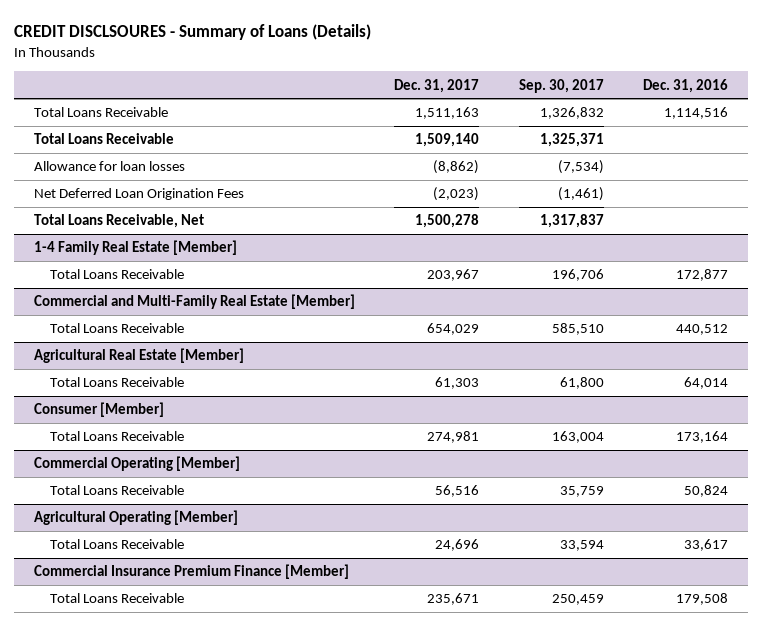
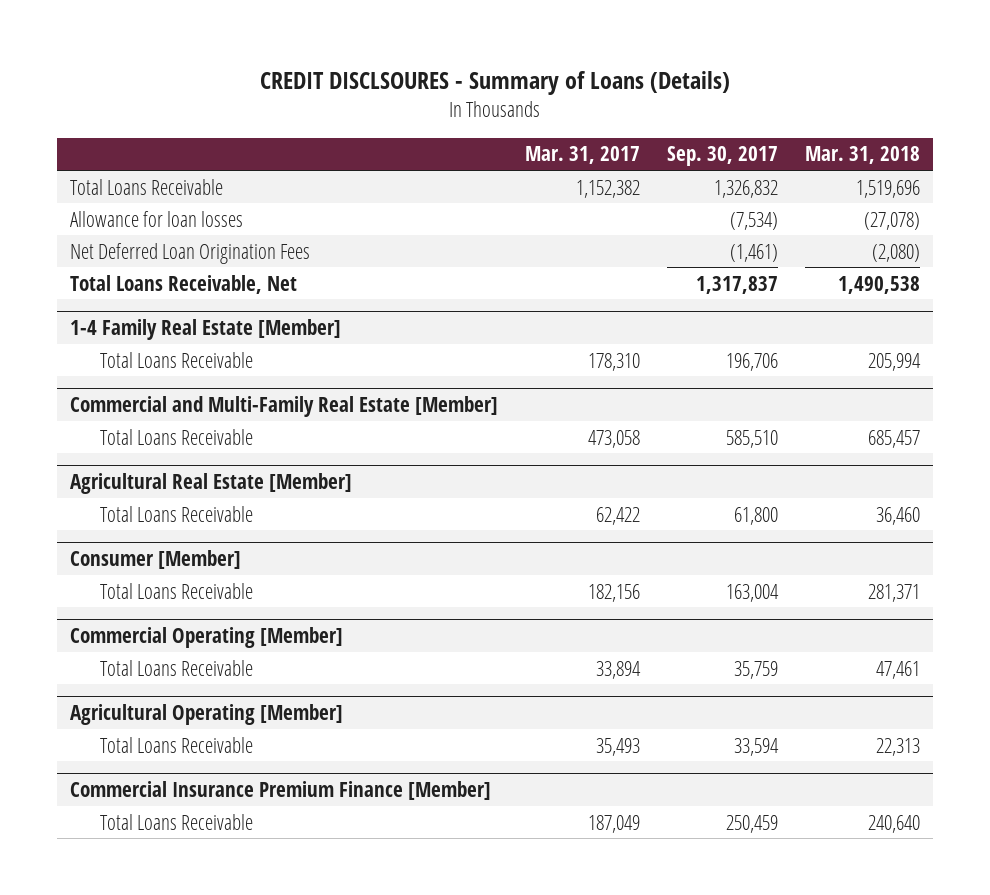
- | Dec. 31, 2017 | Sep. 30, 2017 | Dec. 31, 2016
+ | Mar. 31, 2017 | Sep. 30, 2017 | Mar. 31, 2018
- Total Loans Receivable | 1,509,140 | 1,325,371 |

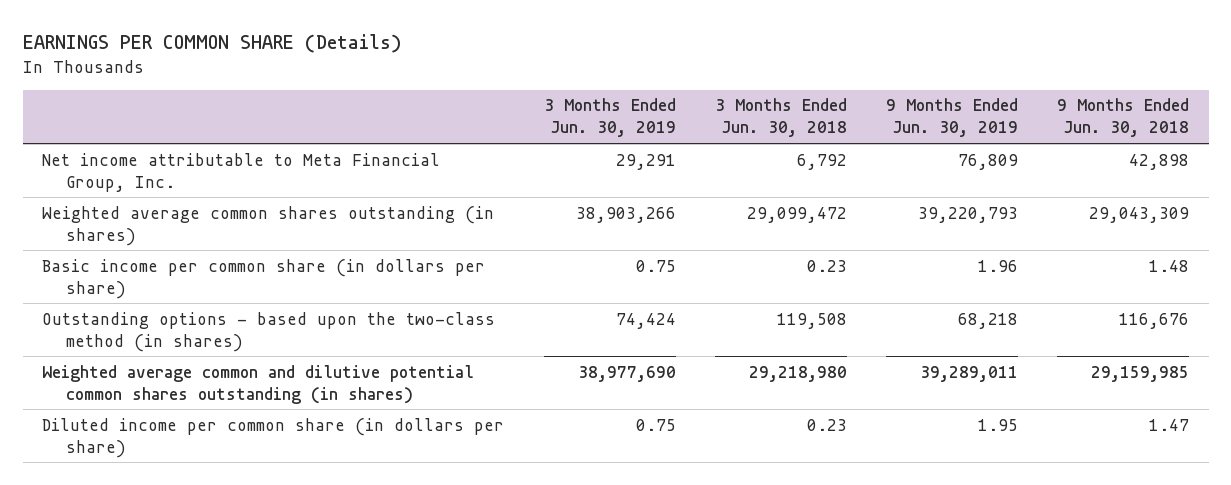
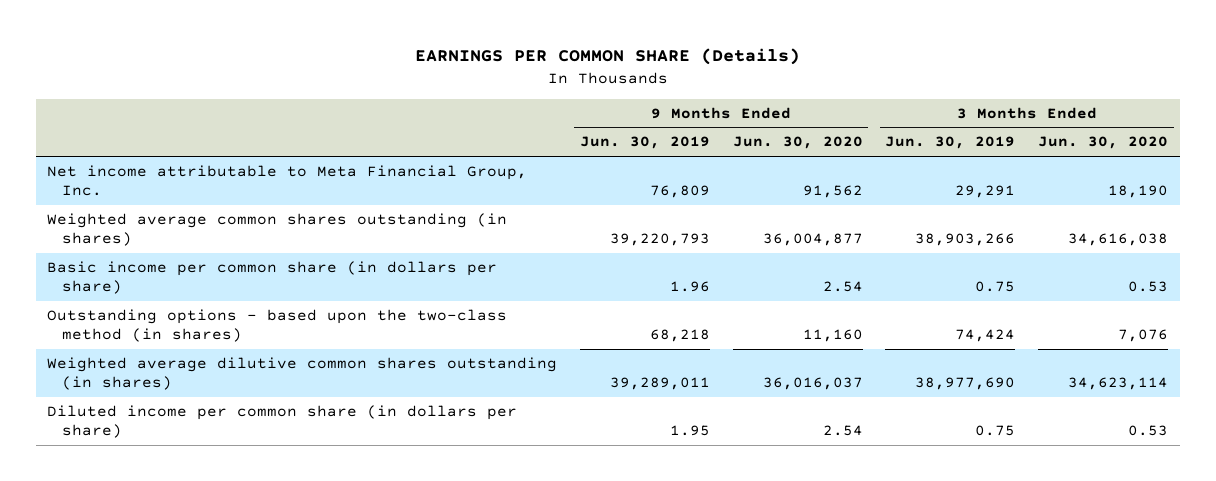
- | 3 Months Ended Jun. 30, 2019 | 3 Months Ended Jun. 30, 2018 | 9 Months Ended Jun. 30, 2019 | 9 Months Ended Jun. 30, 2018
+ | 9 Months Ended Jun. 30, 2019 | 9 Months Ended Jun. 30, 2020 | 3 Months Ended Jun. 30, 2019 | 3 Months Ended Jun. 30, 2020
- Weighted average common and dilutive potential common shares outstanding (in shares) | 38,977,690 | 29,218,980 | 39,289,011 | 29,159,985
+ Weighted average dilutive common shares outstanding (in shares) | 39,289,011 | 36,016,037 | 38,977,690 | 34,623,114

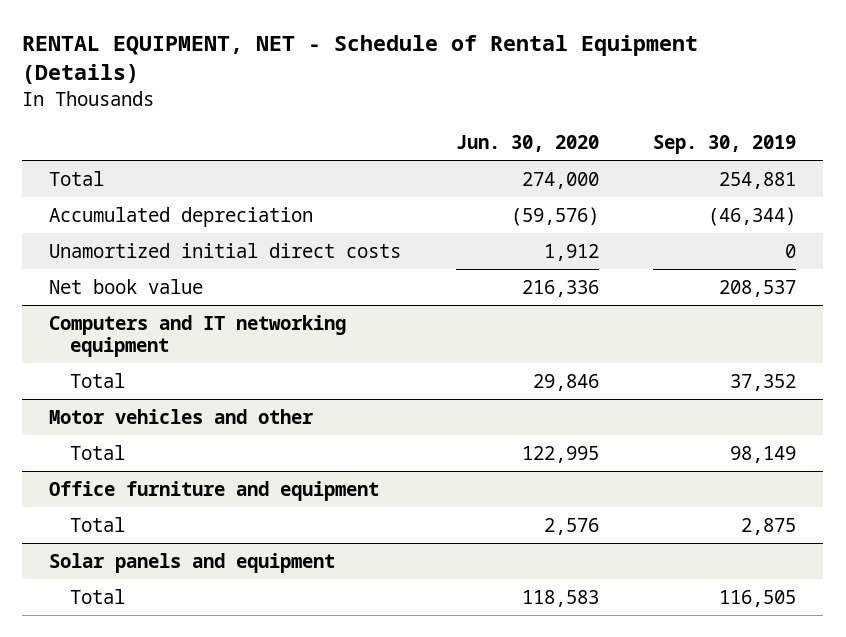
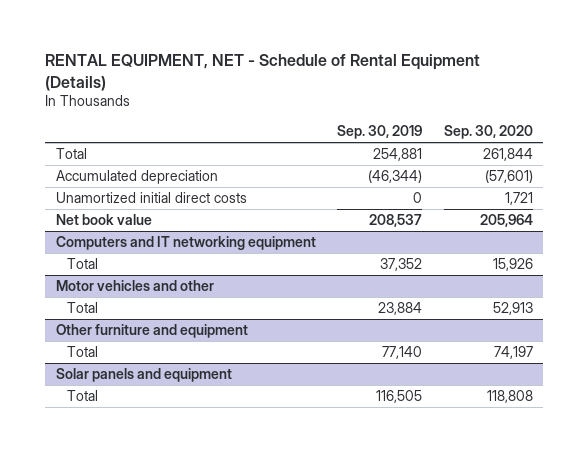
- | Jun. 30, 2020 | Sep. 30, 2019
+ | Sep. 30, 2019 | Sep. 30, 2020
@ Motor vehicles and other
- Total | 122,995 | 98,149
- Office furniture and equipment
- Total | 2,576 | 2,875
@ Motor vehicles and other
+ Total | 23,884 | 52,913
+ Other furniture and equipment
+ Total | 77,140 | 74,197

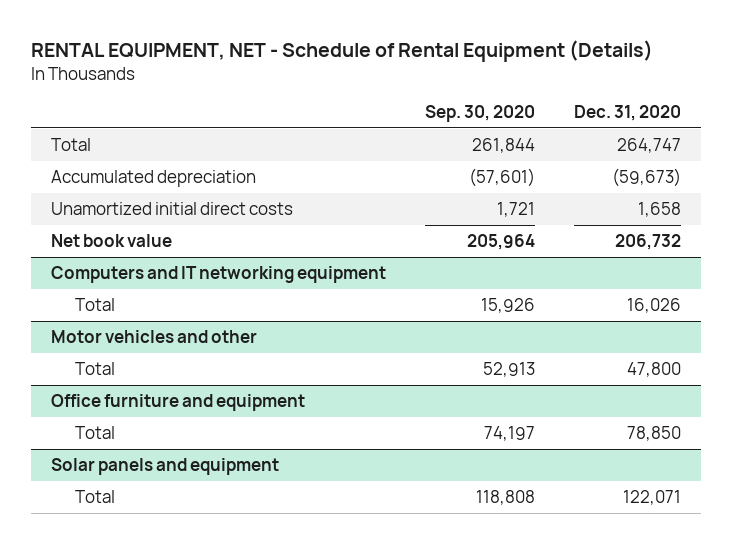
- | Sep. 30, 2019 | Sep. 30, 2020
+ | Sep. 30, 2020 | Dec. 31, 2020
- Other furniture and equipment
+ Office furniture and equipment

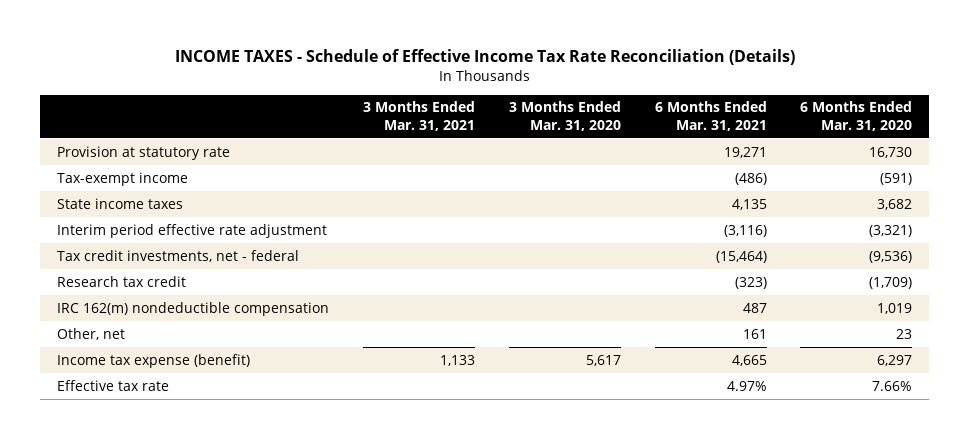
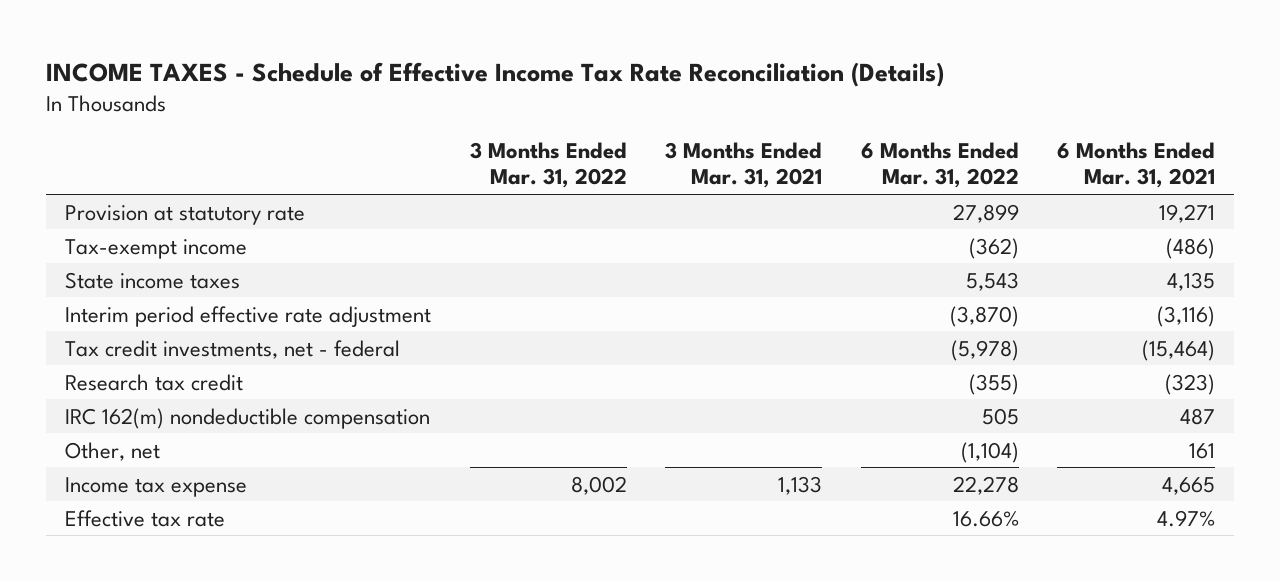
- | 3 Months Ended Mar. 31, 2021 | 3 Months Ended Mar. 31, 2020 | 6 Months Ended Mar. 31, 2021 | 6 Months Ended Mar. 31, 2020
+ | 3 Months Ended Mar. 31, 2022 | 3 Months Ended Mar. 31, 2021 | 6 Months Ended Mar. 31, 2022 | 6 Months Ended Mar. 31, 2021
- Income tax expense (benefit) | 1,133 | 5,617 | 4,665 | 6,297
+ Income tax expense | 8,002 | 1,133 | 22,278 | 4,665

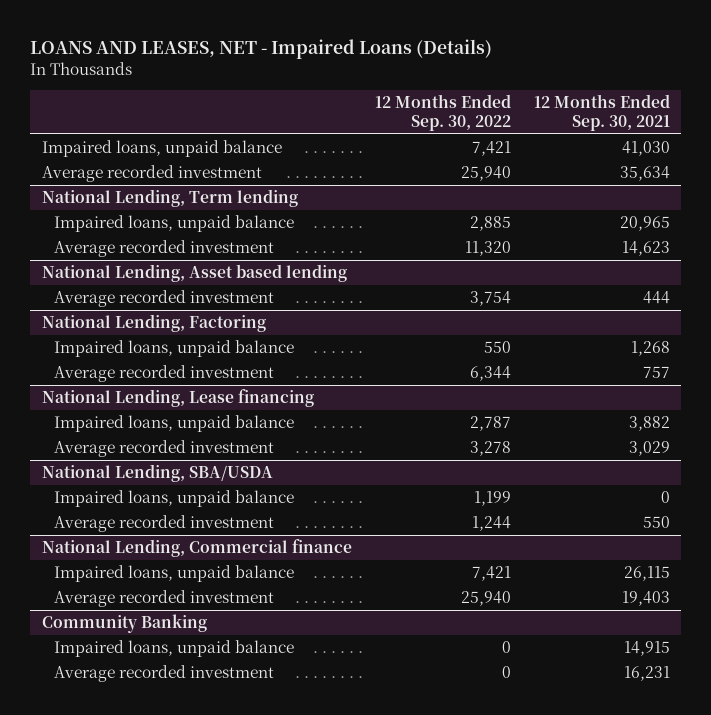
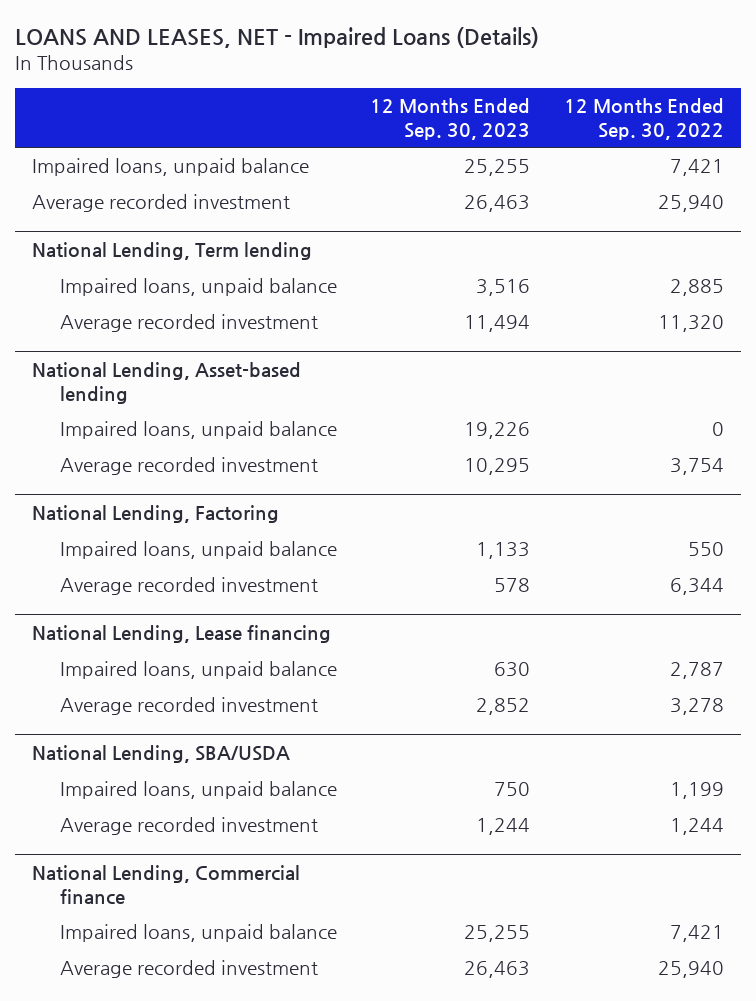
- | 12 Months Ended Sep. 30, 2022 | 12 Months Ended Sep. 30, 2021
+ | 12 Months Ended Sep. 30, 2023 | 12 Months Ended Sep. 30, 2022
- National Lending, Asset based lending
+ National Lending, Asset-based lending
+ Impaired loans, unpaid balance | 19,226 | 0
- Community Banking
- Impaired loans, unpaid balance | 0 | 14,915
- Average recorded investment | 0 | 16,231

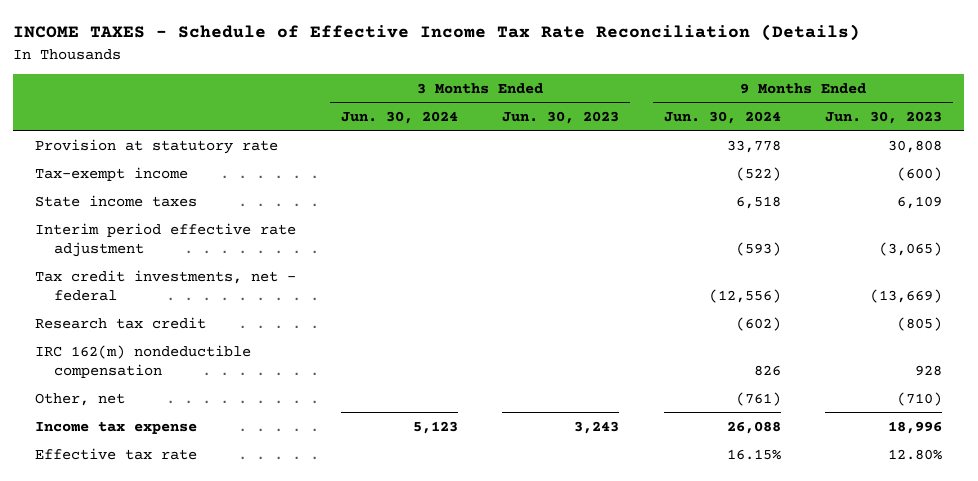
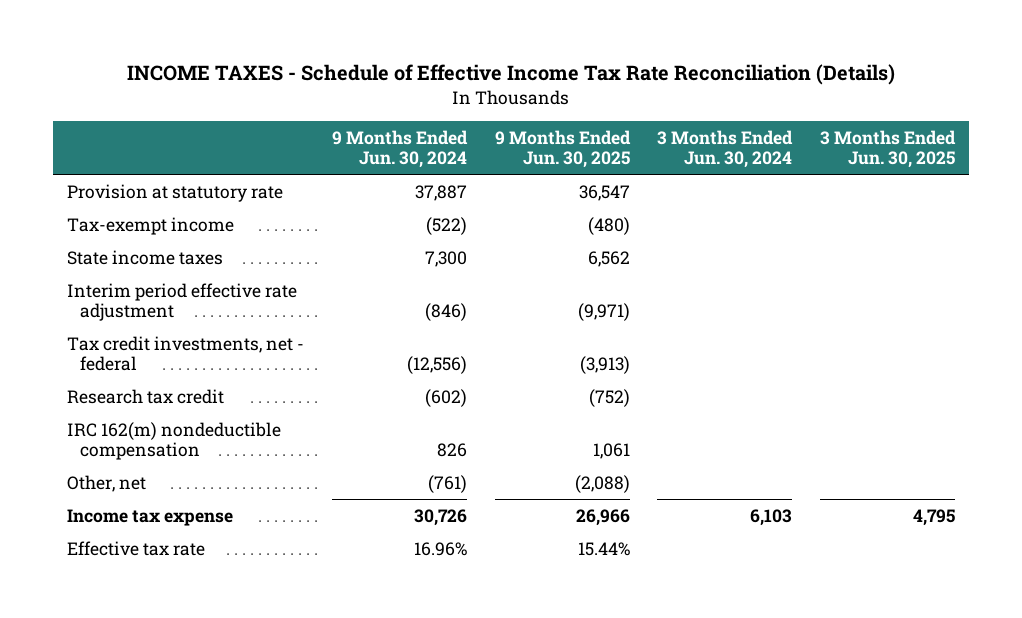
- | 3 Months Ended Jun. 30, 2024 | 3 Months Ended Jun. 30, 2023 | 9 Months Ended Jun. 30, 2024 | 9 Months Ended Jun. 30, 2023
+ | 9 Months Ended Jun. 30, 2024 | 9 Months Ended Jun. 30, 2025 | 3 Months Ended Jun. 30, 2024 | 3 Months Ended Jun. 30, 2025
- Provision at statutory rate | | | 33,778 | 30,808
+ Provision at statutory rate | 37,887 | 36,547 | |
- State income taxes | | | 6,518 | 6,109
- Interim period effective rate adjustment | | | (593) | (3,065)
+ State income taxes | 7,300 | 6,562 | |
+ Interim period effective rate adjustment | (846) | (9,971) | |
- Income tax expense | 5,123 | 3,243 | 26,088 | 18,996
- Effective tax rate | | | 16.15% | 12.80%
+ Income tax expense | 30,726 | 26,966 | 6,103 | 4,795
+ Effective tax rate | 16.96% | 15.44% | |

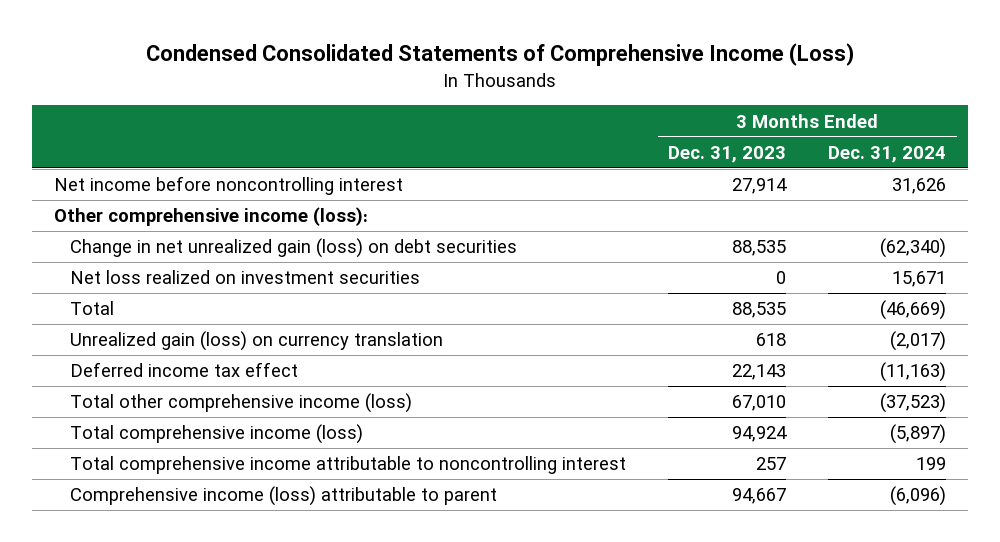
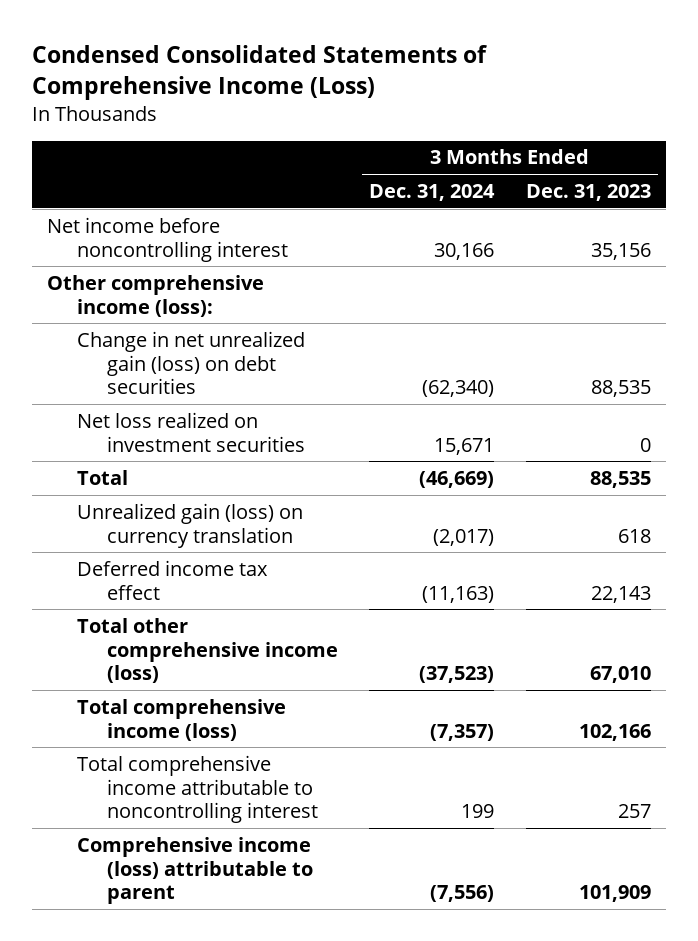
- | 3 Months Ended Dec. 31, 2023 | 3 Months Ended Dec. 31, 2024
+ | 3 Months Ended Dec. 31, 2024 | 3 Months Ended Dec. 31, 2023
- Net income before noncontrolling interest | 27,914 | 31,626
+ Net income before noncontrolling interest | 30,166 | 35,156
- Total comprehensive income (loss) | 94,924 | (5,897)
+ Total comprehensive income (loss) | (7,357) | 102,166
- Comprehensive income (loss) attributable to parent | 94,667 | (6,096)
+ Comprehensive income (loss) attributable to parent | (7,556) | 101,909

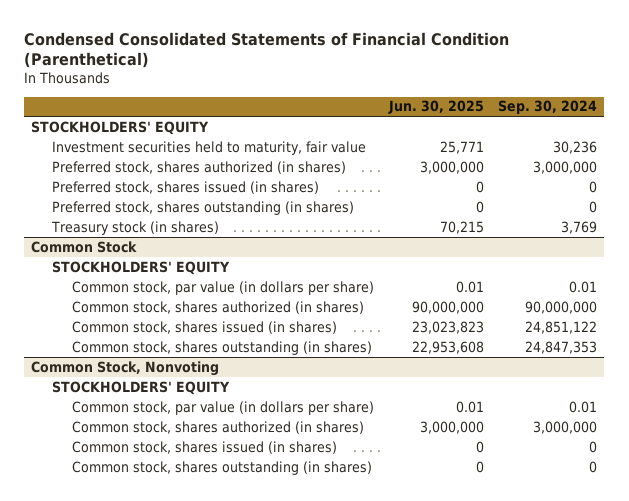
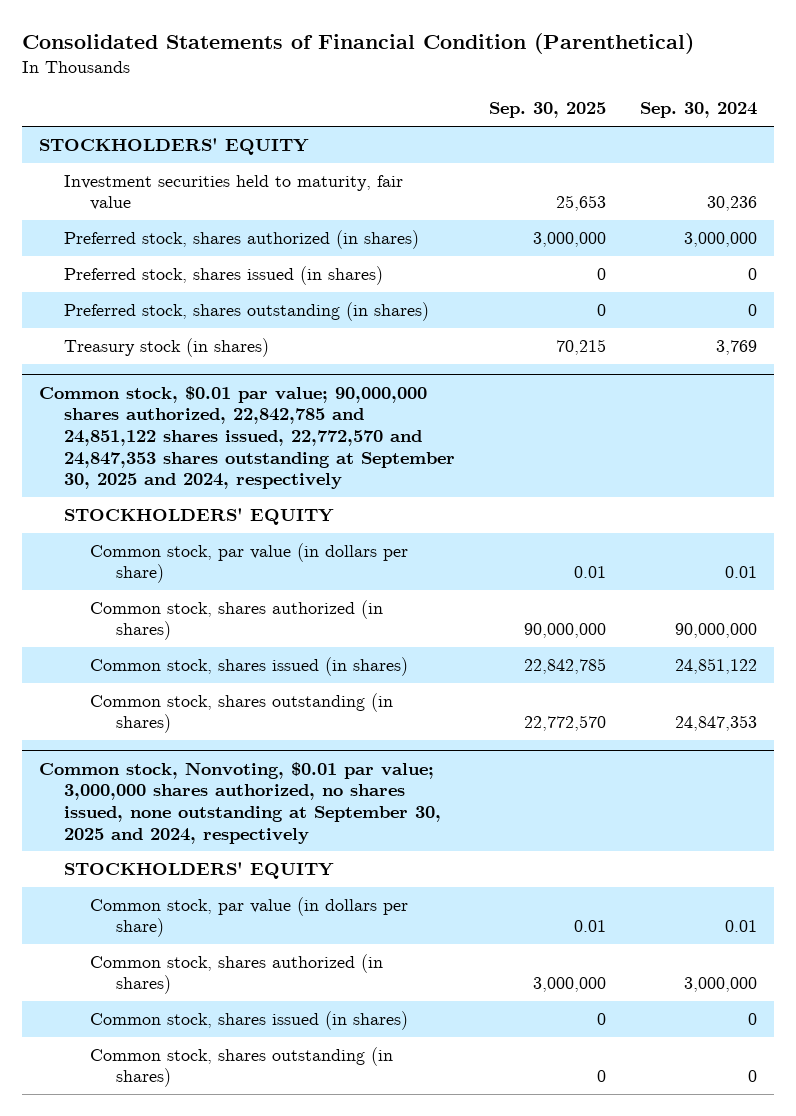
- Condensed Consolidated Statements of Financial Condition (Parenthetical)
+ Consolidated Statements of Financial Condition (Parenthetical)
- | Jun. 30, 2025 | Sep. 30, 2024
+ | Sep. 30, 2025 | Sep. 30, 2024
- Common Stock
+ Common stock, $0.01 par value; 90,000,000 shares authorized, 22,842,785 and 24,851,122 shares issued, 22,772,570 and 24,847,353 shares outstanding at September 30, 2025 and 2024, respectively
- Common Stock, Nonvoting
+ Common stock, Nonvoting, $0.01 par value; 3,000,000 shares authorized, no shares issued, none outstanding at September 30, 2025 and 2024, respectively

